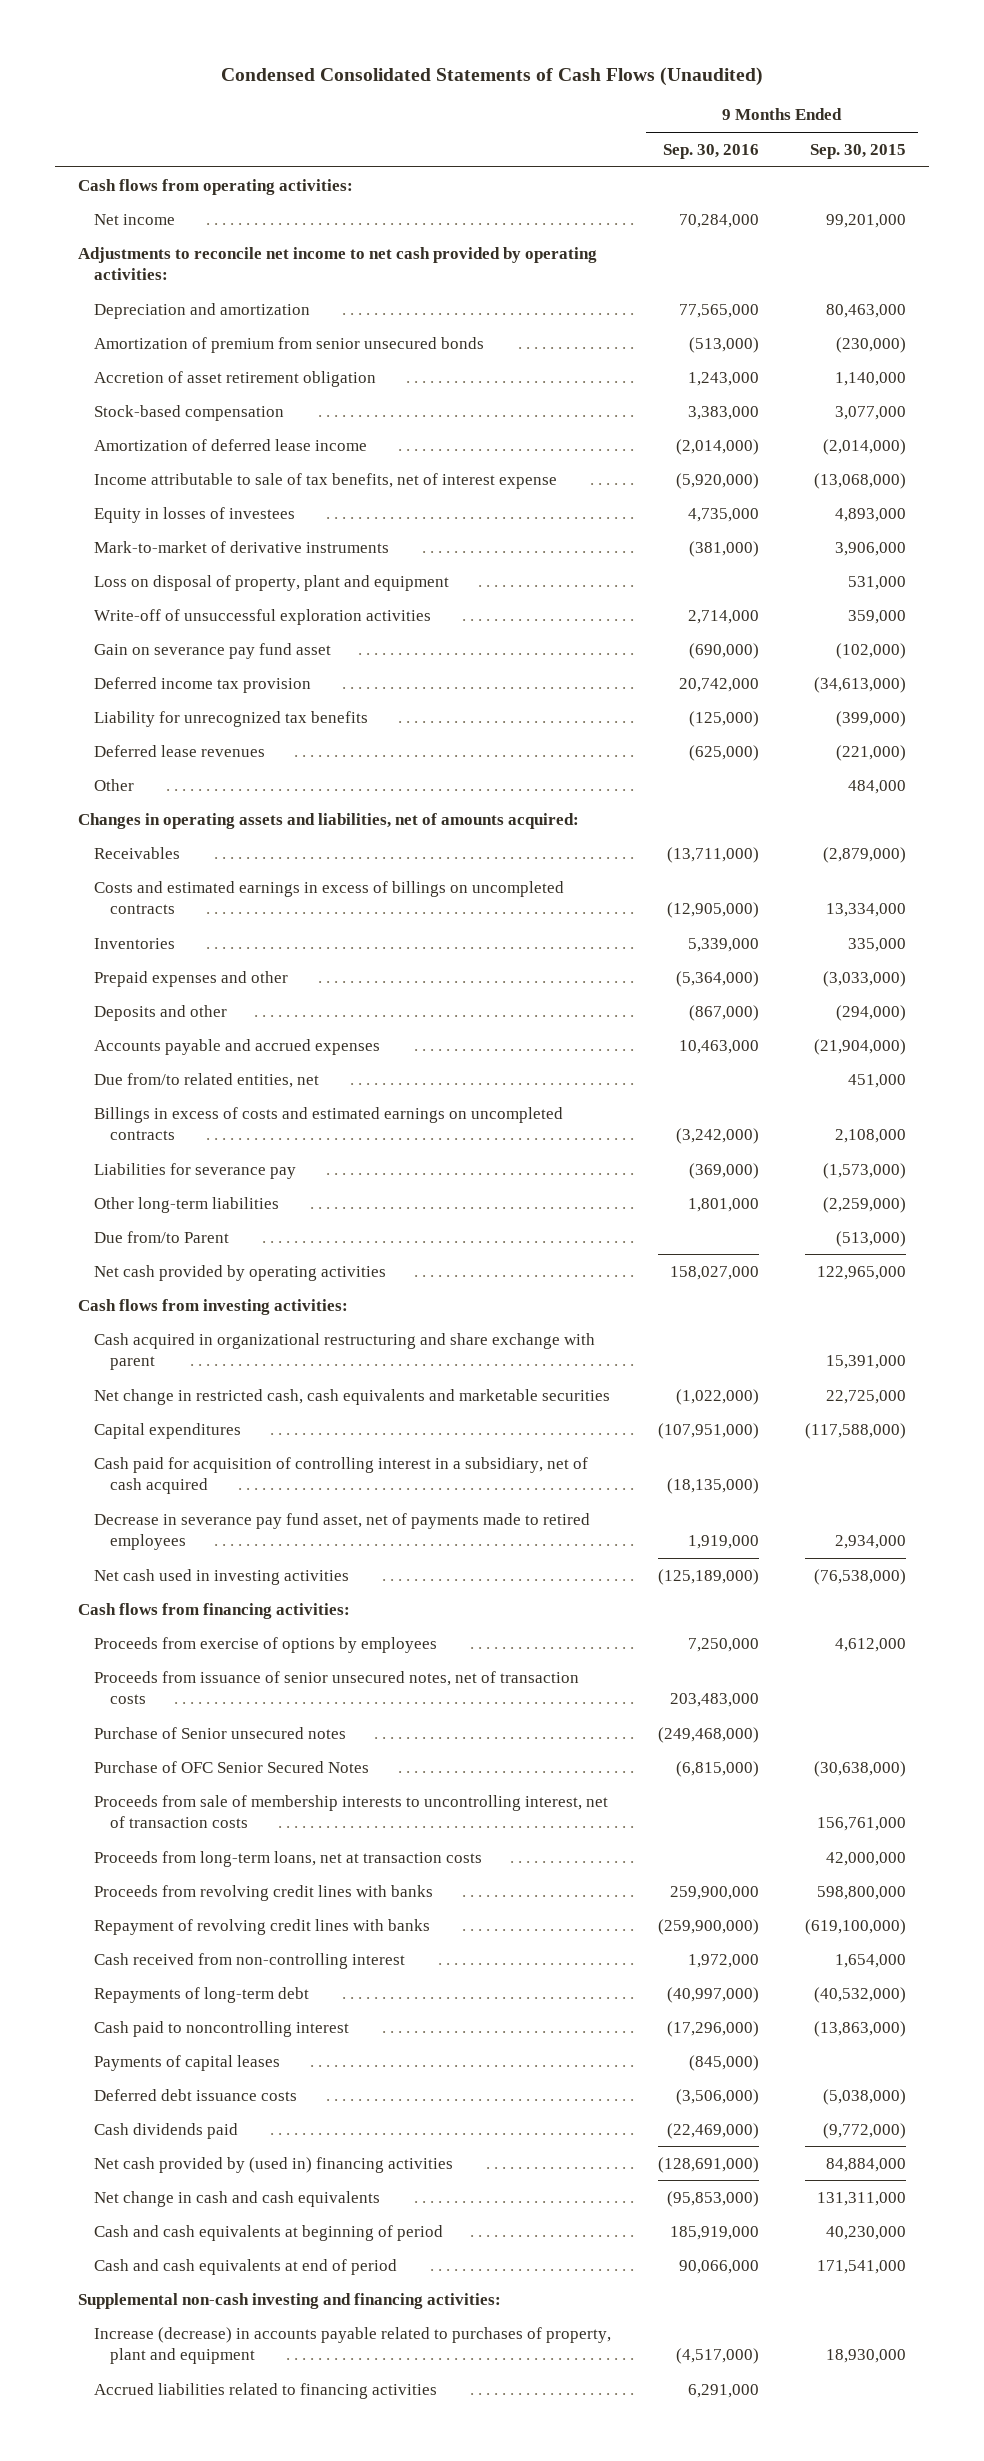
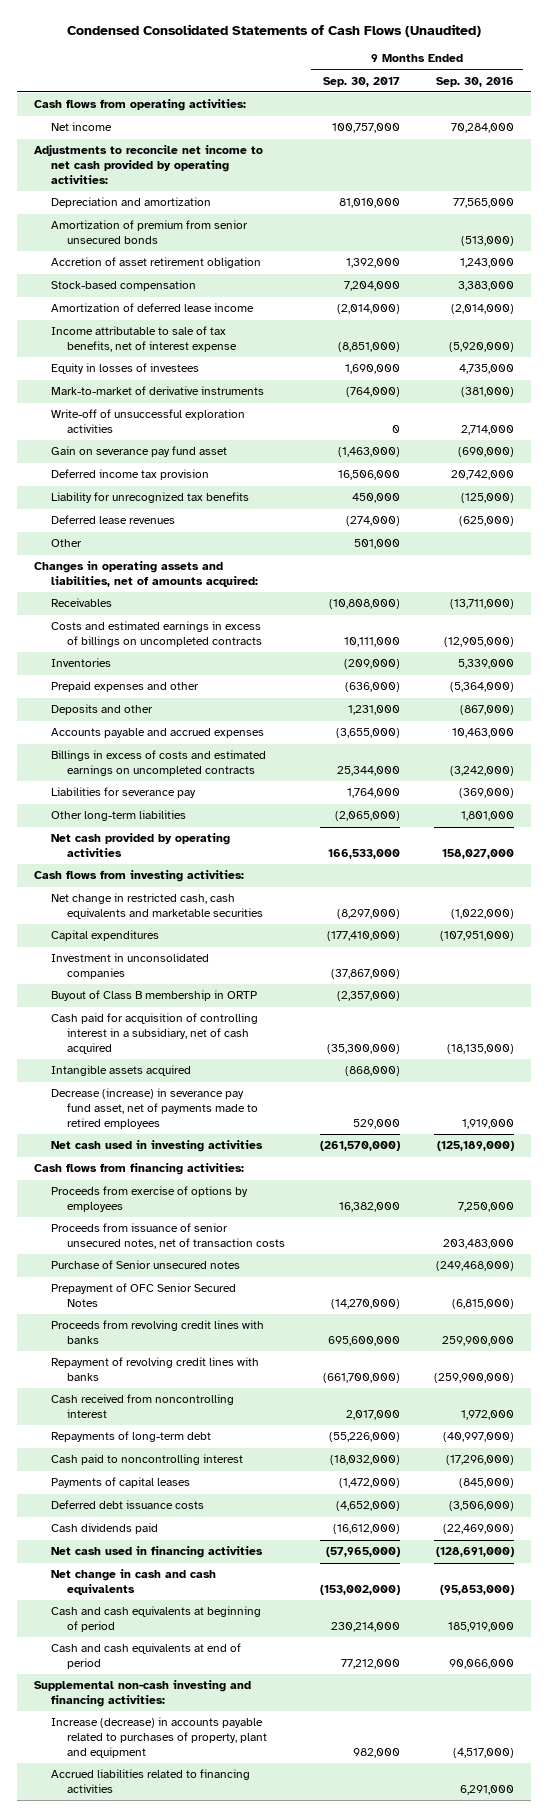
- | 9 Months Ended Sep. 30, 2016 | 9 Months Ended Sep. 30, 2015
+ | 9 Months Ended Sep. 30, 2017 | 9 Months Ended Sep. 30, 2016
- Loss on disposal of property, plant and equipment | | 531,000
- Due from/to related entities, net | | 451,000
- Due from/to Parent | | (513,000)
- Cash acquired in organizational restructuring and share exchange with parent | | 15,391,000
+ Investment in unconsolidated companies | (37,867,000) |
+ Buyout of Class B membership in ORTP | (2,357,000) |
- Decrease in severance pay fund asset, net of payments made to retired employees | 1,919,000 | 2,934,000
+ Intangible assets acquired | (868,000) |
+ Decrease (increase) in severance pay fund asset, net of payments made to retired employees | 529,000 | 1,919,000
- Purchase of OFC Senior Secured Notes | (6,815,000) | (30,638,000)
- Proceeds from sale of membership interests to uncontrolling interest, net of transaction costs | | 156,761,000
- Proceeds from long-term loans, net at transaction costs | | 42,000,000
+ Prepayment of OFC Senior Secured Notes | (14,270,000) | (6,815,000)
- Cash received from non-controlling interest | 1,972,000 | 1,654,000
+ Cash received from noncontrolling interest | 2,017,000 | 1,972,000
- Net cash provided by (used in) financing activities | (128,691,000) | 84,884,000
+ Net cash used in financing activities | (57,965,000) | (128,691,000)

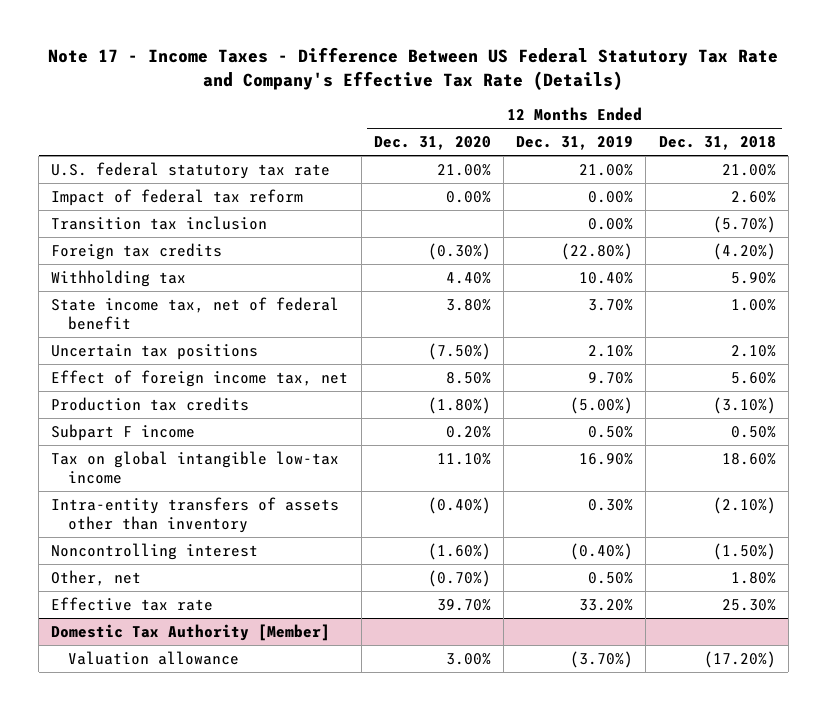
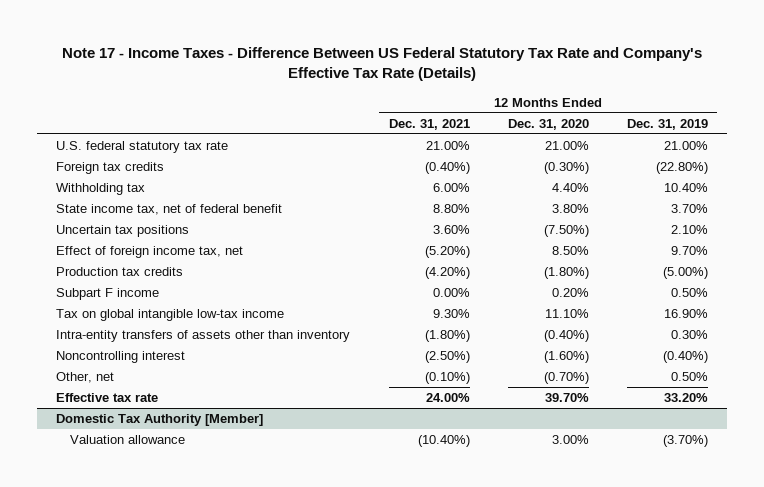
- | 12 Months Ended Dec. 31, 2020 | 12 Months Ended Dec. 31, 2019 | 12 Months Ended Dec. 31, 2018
+ | 12 Months Ended Dec. 31, 2021 | 12 Months Ended Dec. 31, 2020 | 12 Months Ended Dec. 31, 2019
- Impact of federal tax reform | 0.00% | 0.00% | 2.60%
- Transition tax inclusion | | 0.00% | (5.70%)

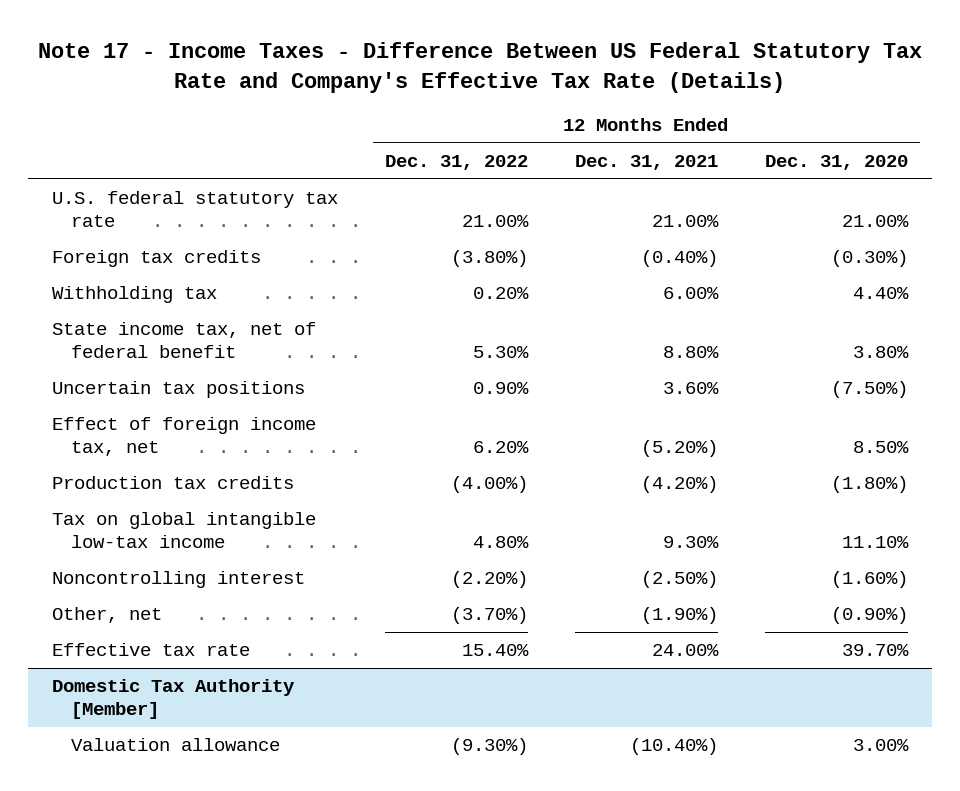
- | 12 Months Ended Dec. 31, 2021 | 12 Months Ended Dec. 31, 2020 | 12 Months Ended Dec. 31, 2019
+ | 12 Months Ended Dec. 31, 2022 | 12 Months Ended Dec. 31, 2021 | 12 Months Ended Dec. 31, 2020
- Subpart F income | 0.00% | 0.20% | 0.50%
- Intra-entity transfers of assets other than inventory | (1.80%) | (0.40%) | 0.30%
- Other, net | (0.10%) | (0.70%) | 0.50%
+ Other, net | (3.70%) | (1.90%) | (0.90%)

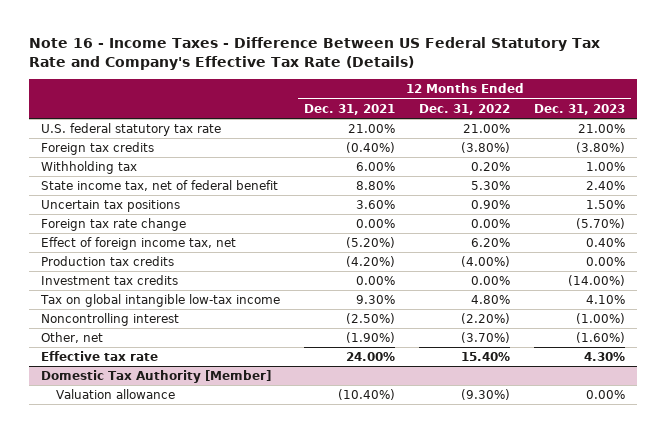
- Note 17 - Income Taxes - Difference Between US Federal Statutory Tax Rate and Company's Effective Tax Rate (Details)
+ Note 16 - Income Taxes - Difference Between US Federal Statutory Tax Rate and Company's Effective Tax Rate (Details)
- | 12 Months Ended Dec. 31, 2022 | 12 Months Ended Dec. 31, 2021 | 12 Months Ended Dec. 31, 2020
+ | 12 Months Ended Dec. 31, 2021 | 12 Months Ended Dec. 31, 2022 | 12 Months Ended Dec. 31, 2023
+ Foreign tax rate change | 0.00% | 0.00% | (5.70%)
+ Investment tax credits | 0.00% | 0.00% | (14.00%)

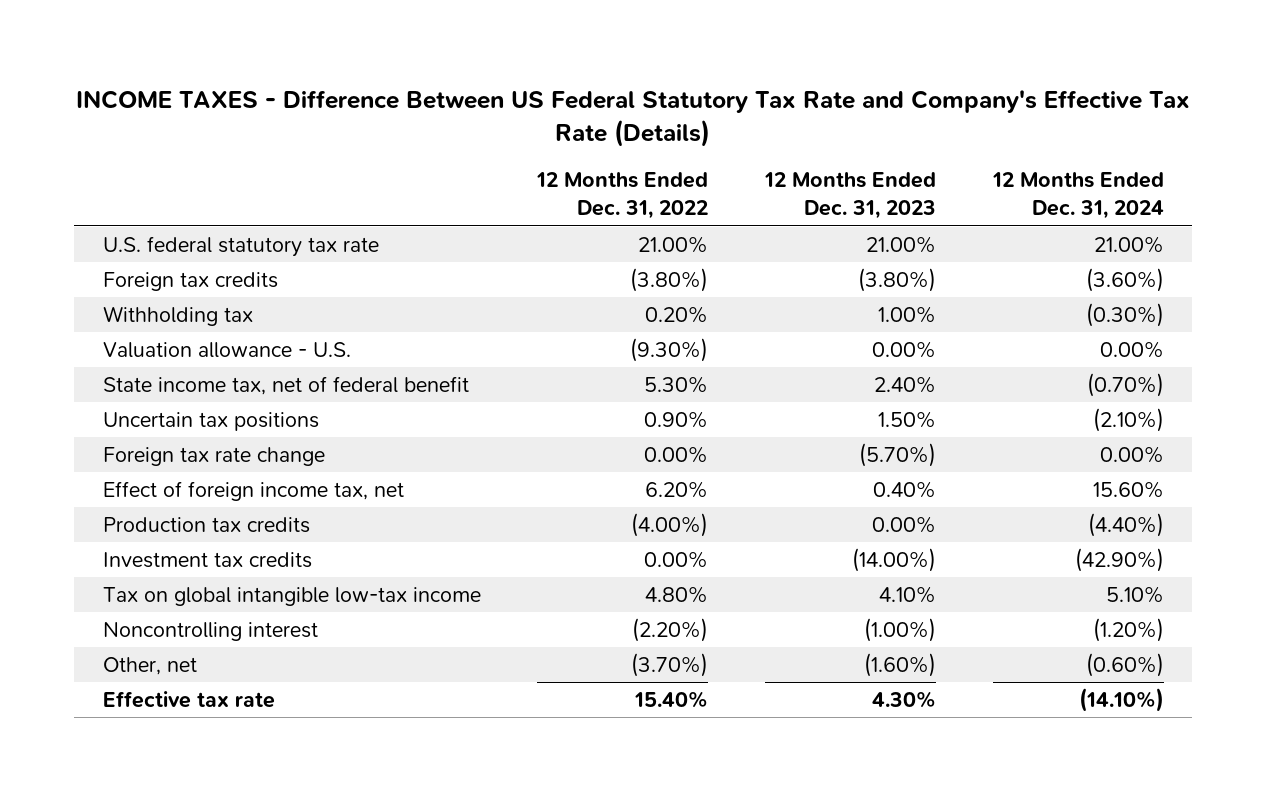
- Note 16 - Income Taxes - Difference Between US Federal Statutory Tax Rate and Company's Effective Tax Rate (Details)
+ INCOME TAXES - Difference Between US Federal Statutory Tax Rate and Company's Effective Tax Rate (Details)
- | 12 Months Ended Dec. 31, 2021 | 12 Months Ended Dec. 31, 2022 | 12 Months Ended Dec. 31, 2023
+ | 12 Months Ended Dec. 31, 2022 | 12 Months Ended Dec. 31, 2023 | 12 Months Ended Dec. 31, 2024
+ Valuation allowance - U.S. | (9.30%) | 0.00% | 0.00%
- Domestic Tax Authority [Member]
- Valuation allowance | (10.40%) | (9.30%) | 0.00%

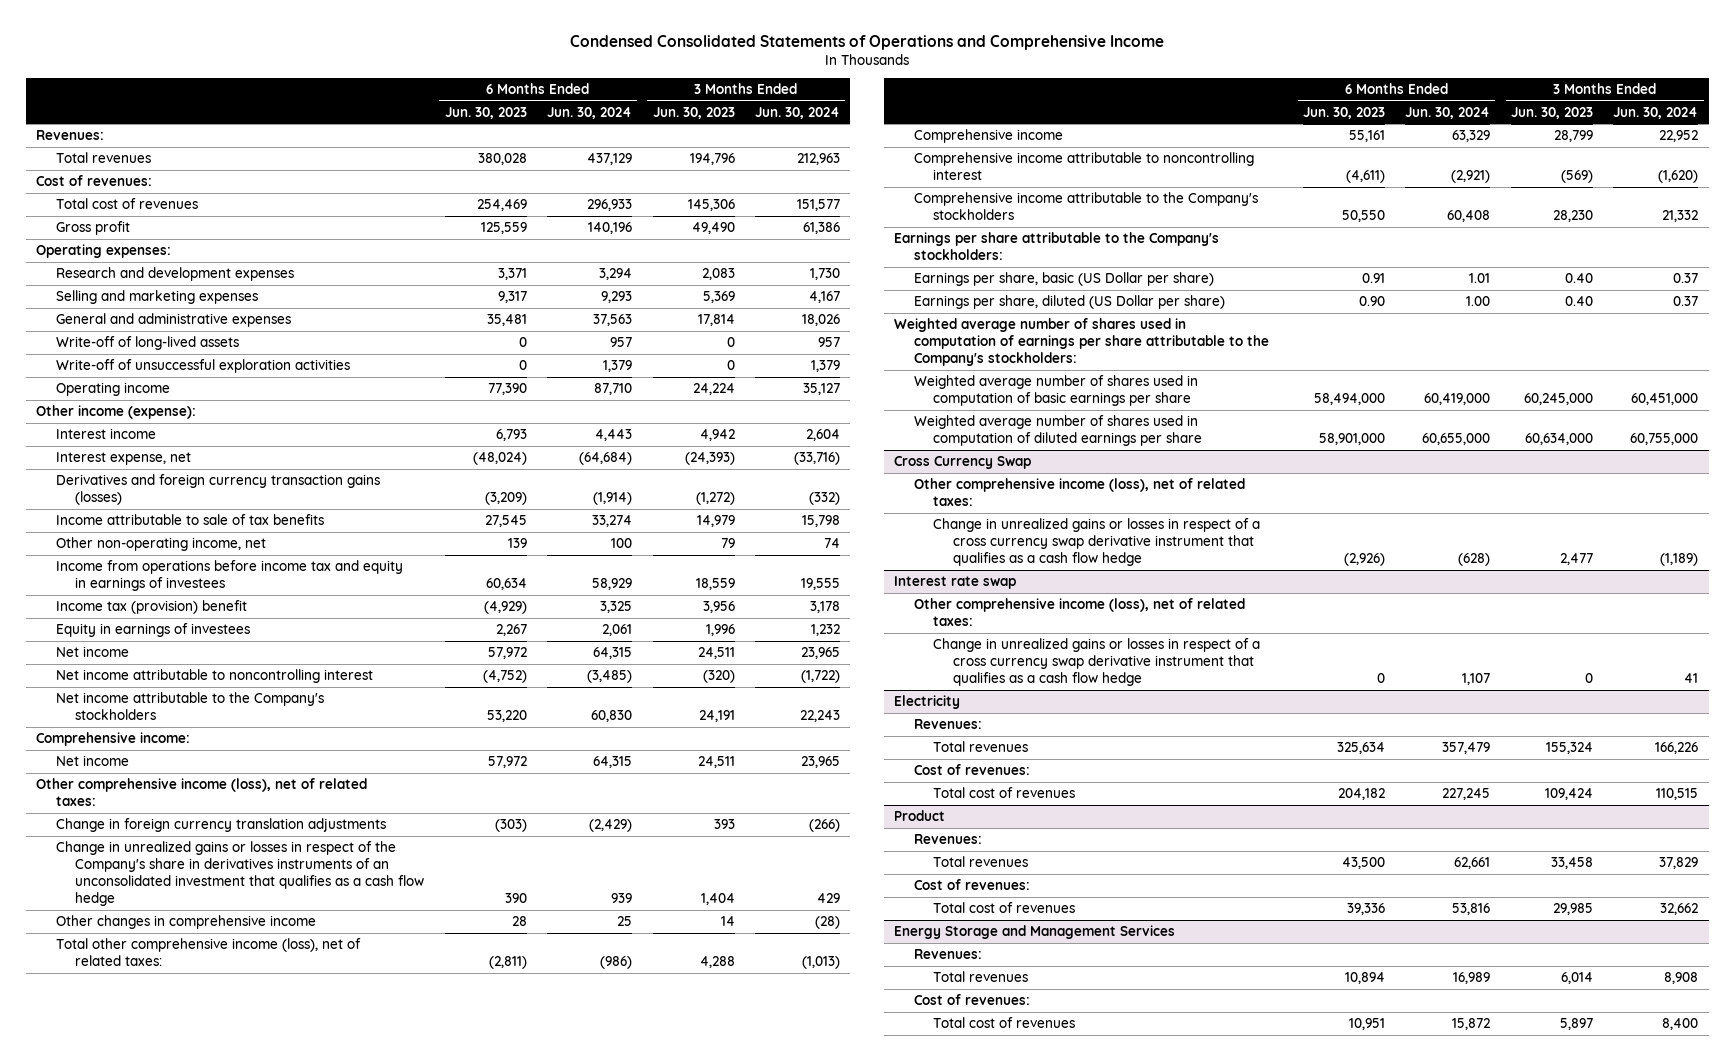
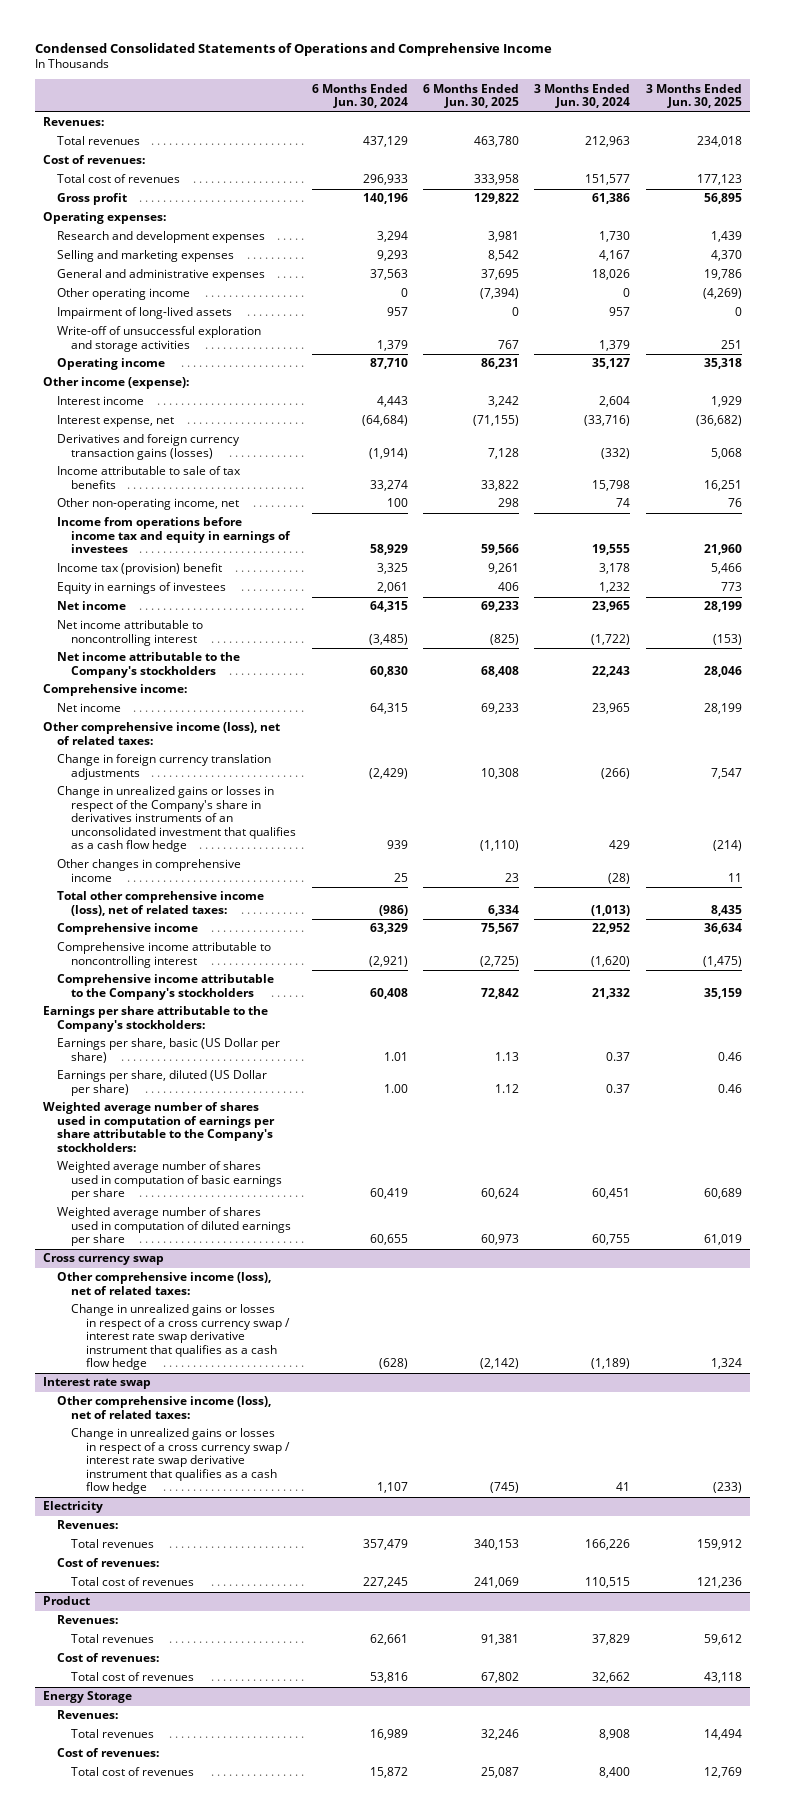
- | 6 Months Ended Jun. 30, 2023 | 6 Months Ended Jun. 30, 2024 | 3 Months Ended Jun. 30, 2023 | 3 Months Ended Jun. 30, 2024
+ | 6 Months Ended Jun. 30, 2024 | 6 Months Ended Jun. 30, 2025 | 3 Months Ended Jun. 30, 2024 | 3 Months Ended Jun. 30, 2025
- Write-off of long-lived assets | 0 | 957 | 0 | 957
- Write-off of unsuccessful exploration activities | 0 | 1,379 | 0 | 1,379
+ Other operating income | 0 | (7,394) | 0 | (4,269)
+ Impairment of long-lived assets | 957 | 0 | 957 | 0
+ Write-off of unsuccessful exploration and storage activities | 1,379 | 767 | 1,379 | 251
- Weighted average number of shares used in computation of basic earnings per share | 58,494,000 | 60,419,000 | 60,245,000 | 60,451,000
- Weighted average number of shares used in computation of diluted earnings per share | 58,901,000 | 60,655,000 | 60,634,000 | 60,755,000
- Cross Currency Swap
+ Weighted average number of shares used in computation of basic earnings per share | 60,419 | 60,624 | 60,451 | 60,689
+ Weighted average number of shares used in computation of diluted earnings per share | 60,655 | 60,973 | 60,755 | 61,019
+ Cross currency swap
- Change in unrealized gains or losses in respect of a cross currency swap derivative instrument that qualifies as a cash flow hedge | (2,926) | (628) | 2,477 | (1,189)
+ Change in unrealized gains or losses in respect of a cross currency swap / interest rate swap derivative instrument that qualifies as a cash flow hedge | (628) | (2,142) | (1,189) | 1,324
@ Interest rate swap
- Change in unrealized gains or losses in respect of a cross currency swap derivative instrument that qualifies as a cash flow hedge | 0 | 1,107 | 0 | 41
+ Change in unrealized gains or losses in respect of a cross currency swap / interest rate swap derivative instrument that qualifies as a cash flow hedge | 1,107 | (745) | 41 | (233)
- Energy Storage and Management Services
+ Energy Storage

